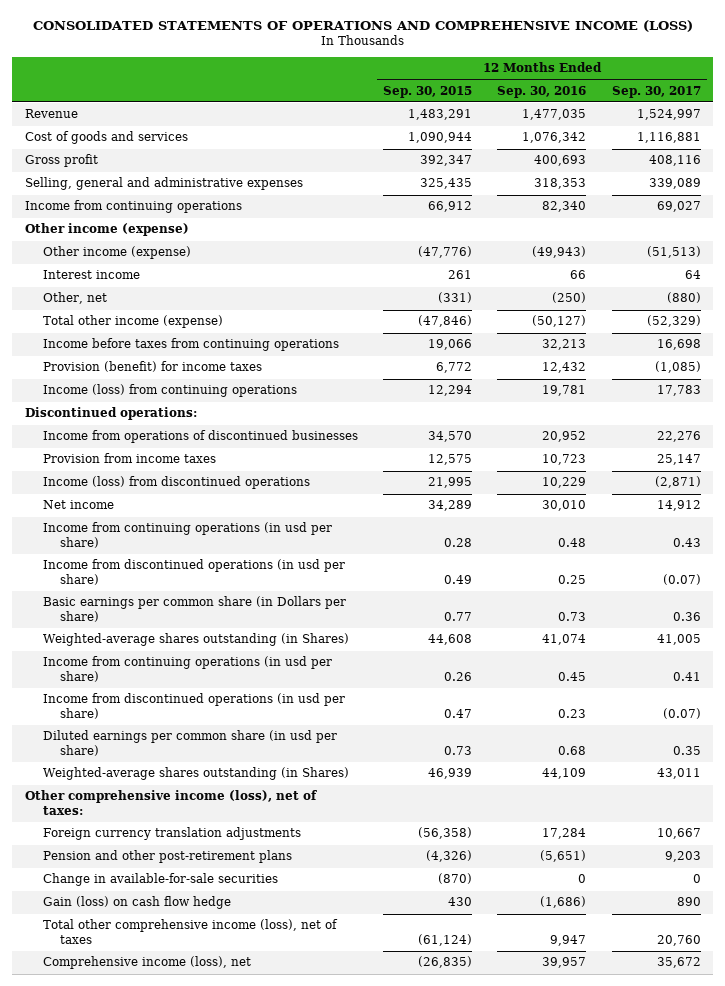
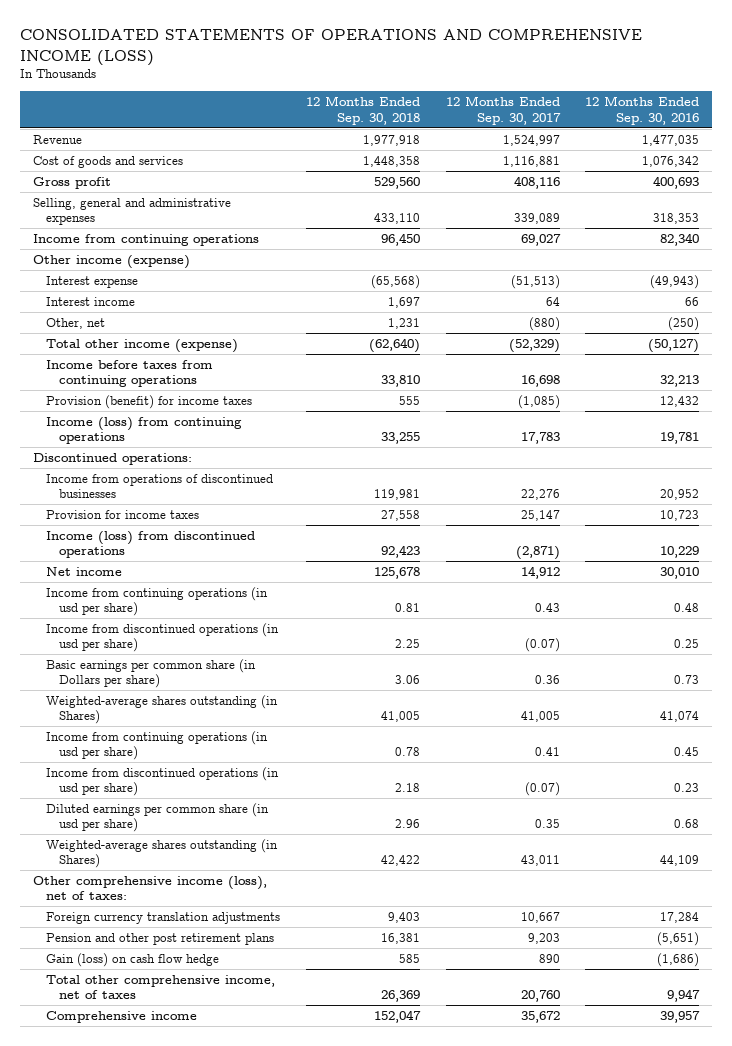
- | 12 Months Ended Sep. 30, 2015 | 12 Months Ended Sep. 30, 2016 | 12 Months Ended Sep. 30, 2017
+ | 12 Months Ended Sep. 30, 2018 | 12 Months Ended Sep. 30, 2017 | 12 Months Ended Sep. 30, 2016
- Other income (expense) | (47,776) | (49,943) | (51,513)
+ Interest expense | (65,568) | (51,513) | (49,943)
- Provision from income taxes | 12,575 | 10,723 | 25,147
+ Provision for income taxes | 27,558 | 25,147 | 10,723
- Pension and other post-retirement plans | (4,326) | (5,651) | 9,203
- Change in available-for-sale securities | (870) | 0 | 0
+ Pension and other post retirement plans | 16,381 | 9,203 | (5,651)
- Total other comprehensive income (loss), net of taxes | (61,124) | 9,947 | 20,760
- Comprehensive income (loss), net | (26,835) | 39,957 | 35,672
+ Total other comprehensive income, net of taxes | 26,369 | 20,760 | 9,947
+ Comprehensive income | 152,047 | 35,672 | 39,957

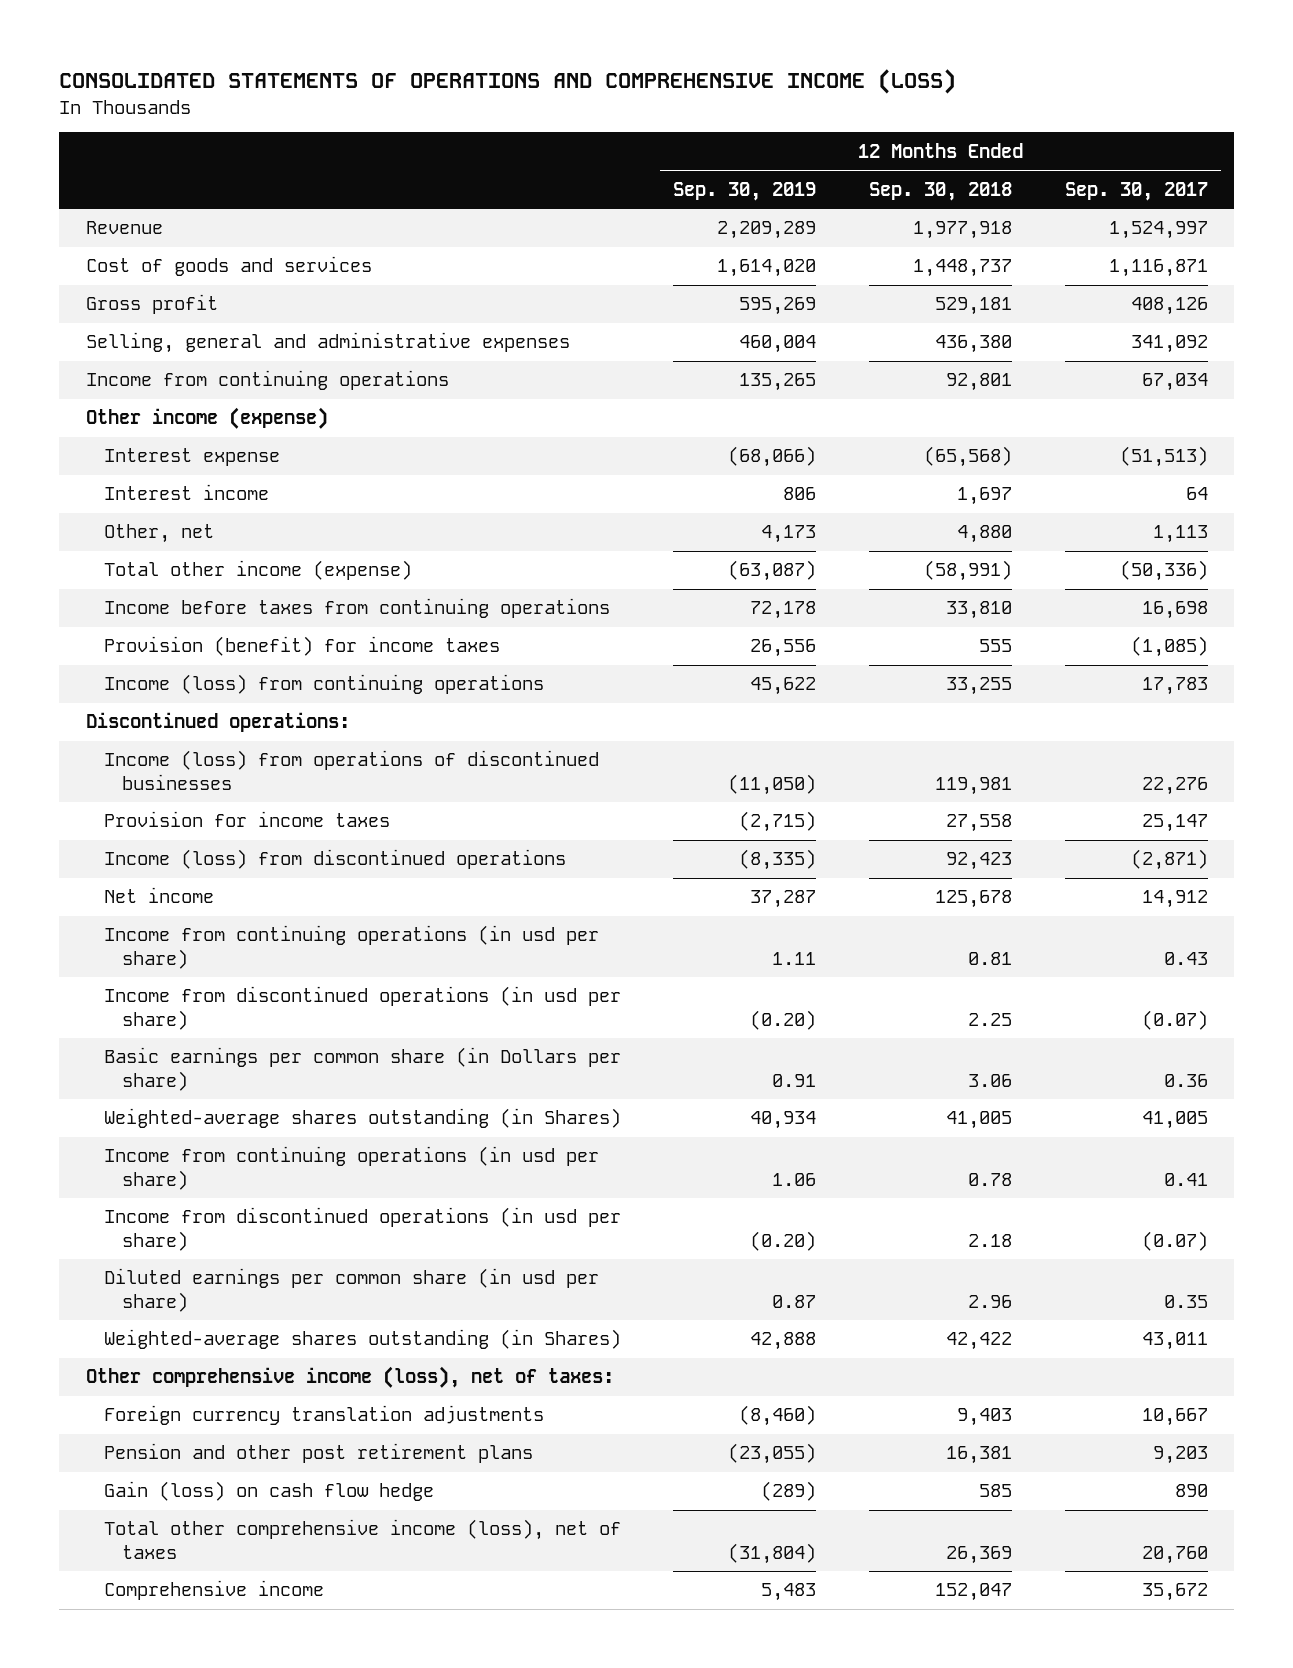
- | 12 Months Ended Sep. 30, 2018 | 12 Months Ended Sep. 30, 2017 | 12 Months Ended Sep. 30, 2016
+ | 12 Months Ended Sep. 30, 2019 | 12 Months Ended Sep. 30, 2018 | 12 Months Ended Sep. 30, 2017
- Cost of goods and services | 1,448,358 | 1,116,881 | 1,076,342
- Gross profit | 529,560 | 408,116 | 400,693
- Selling, general and administrative expenses | 433,110 | 339,089 | 318,353
- Income from continuing operations | 96,450 | 69,027 | 82,340
+ Cost of goods and services | 1,614,020 | 1,448,737 | 1,116,871
+ Gross profit | 595,269 | 529,181 | 408,126
+ Selling, general and administrative expenses | 460,004 | 436,380 | 341,092
+ Income from continuing operations | 135,265 | 92,801 | 67,034
- Other, net | 1,231 | (880) | (250)
- Total other income (expense) | (62,640) | (52,329) | (50,127)
+ Other, net | 4,173 | 4,880 | 1,113
+ Total other income (expense) | (63,087) | (58,991) | (50,336)
- Income from operations of discontinued businesses | 119,981 | 22,276 | 20,952
+ Income (loss) from operations of discontinued businesses | (11,050) | 119,981 | 22,276
- Total other comprehensive income, net of taxes | 26,369 | 20,760 | 9,947
+ Total other comprehensive income (loss), net of taxes | (31,804) | 26,369 | 20,760

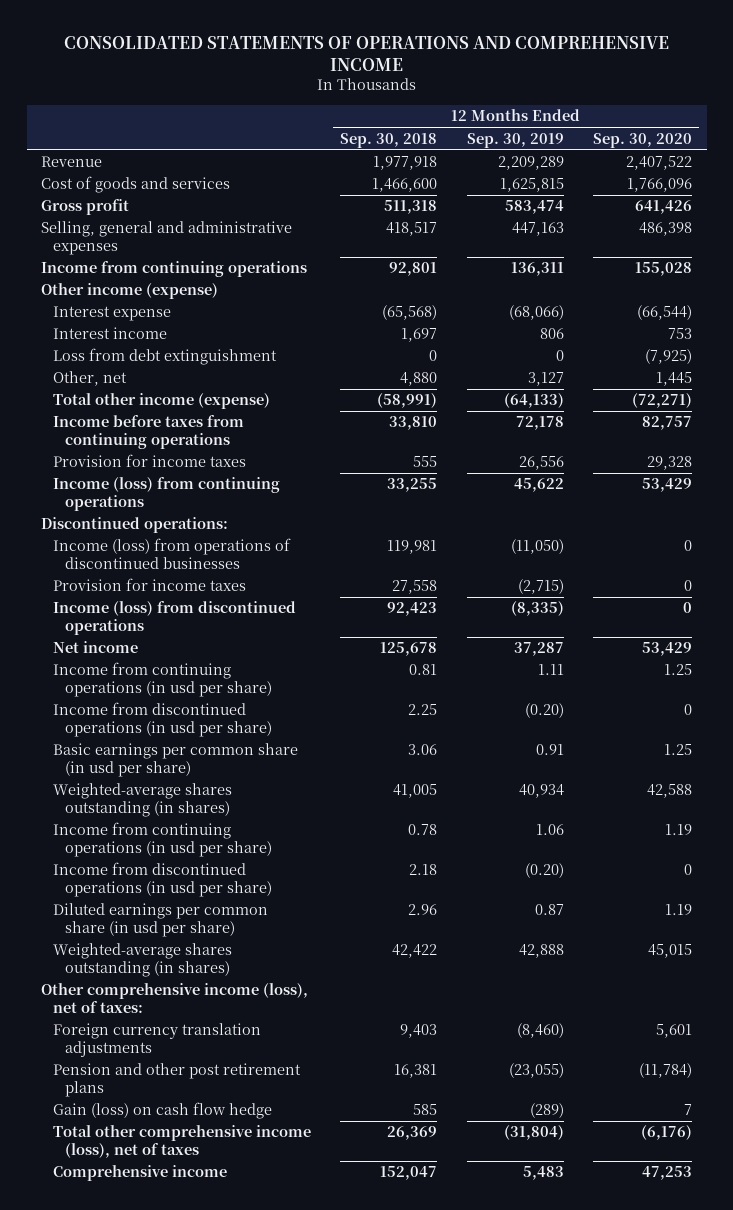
- CONSOLIDATED STATEMENTS OF OPERATIONS AND COMPREHENSIVE INCOME (LOSS)
+ CONSOLIDATED STATEMENTS OF OPERATIONS AND COMPREHENSIVE INCOME
- | 12 Months Ended Sep. 30, 2019 | 12 Months Ended Sep. 30, 2018 | 12 Months Ended Sep. 30, 2017
+ | 12 Months Ended Sep. 30, 2018 | 12 Months Ended Sep. 30, 2019 | 12 Months Ended Sep. 30, 2020
- Cost of goods and services | 1,614,020 | 1,448,737 | 1,116,871
- Gross profit | 595,269 | 529,181 | 408,126
- Selling, general and administrative expenses | 460,004 | 436,380 | 341,092
- Income from continuing operations | 135,265 | 92,801 | 67,034
+ Cost of goods and services | 1,466,600 | 1,625,815 | 1,766,096
+ Gross profit | 511,318 | 583,474 | 641,426
+ Selling, general and administrative expenses | 418,517 | 447,163 | 486,398
+ Income from continuing operations | 92,801 | 136,311 | 155,028
- Other, net | 4,173 | 4,880 | 1,113
- Total other income (expense) | (63,087) | (58,991) | (50,336)
+ Loss from debt extinguishment | 0 | 0 | (7,925)
+ Other, net | 4,880 | 3,127 | 1,445
+ Total other income (expense) | (58,991) | (64,133) | (72,271)
- Provision (benefit) for income taxes | 26,556 | 555 | (1,085)
+ Provision for income taxes | 555 | 26,556 | 29,328
- Basic earnings per common share (in Dollars per share) | 0.91 | 3.06 | 0.36
- Weighted-average shares outstanding (in Shares) | 40,934 | 41,005 | 41,005
+ Basic earnings per common share (in usd per share) | 3.06 | 0.91 | 1.25
+ Weighted-average shares outstanding (in shares) | 41,005 | 40,934 | 42,588
- Weighted-average shares outstanding (in Shares) | 42,888 | 42,422 | 43,011
+ Weighted-average shares outstanding (in shares) | 42,422 | 42,888 | 45,015

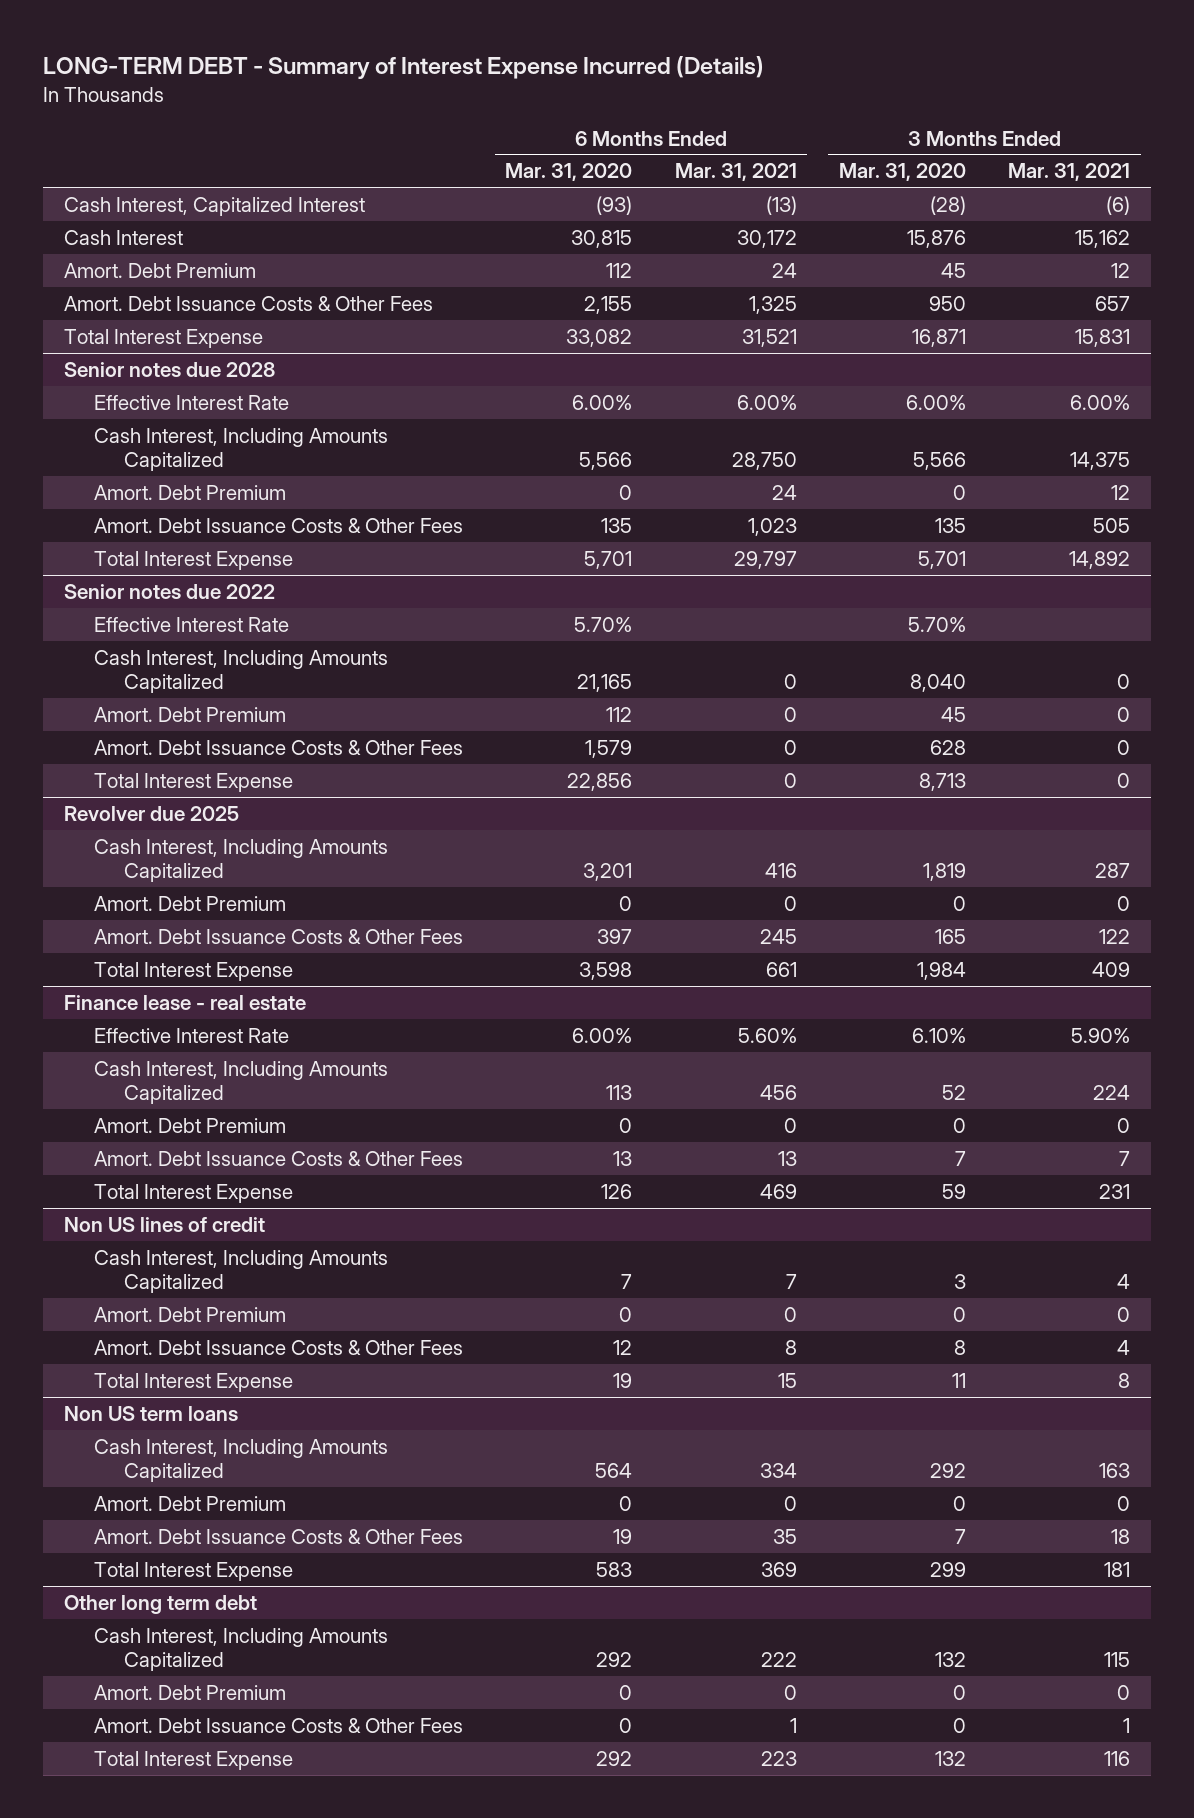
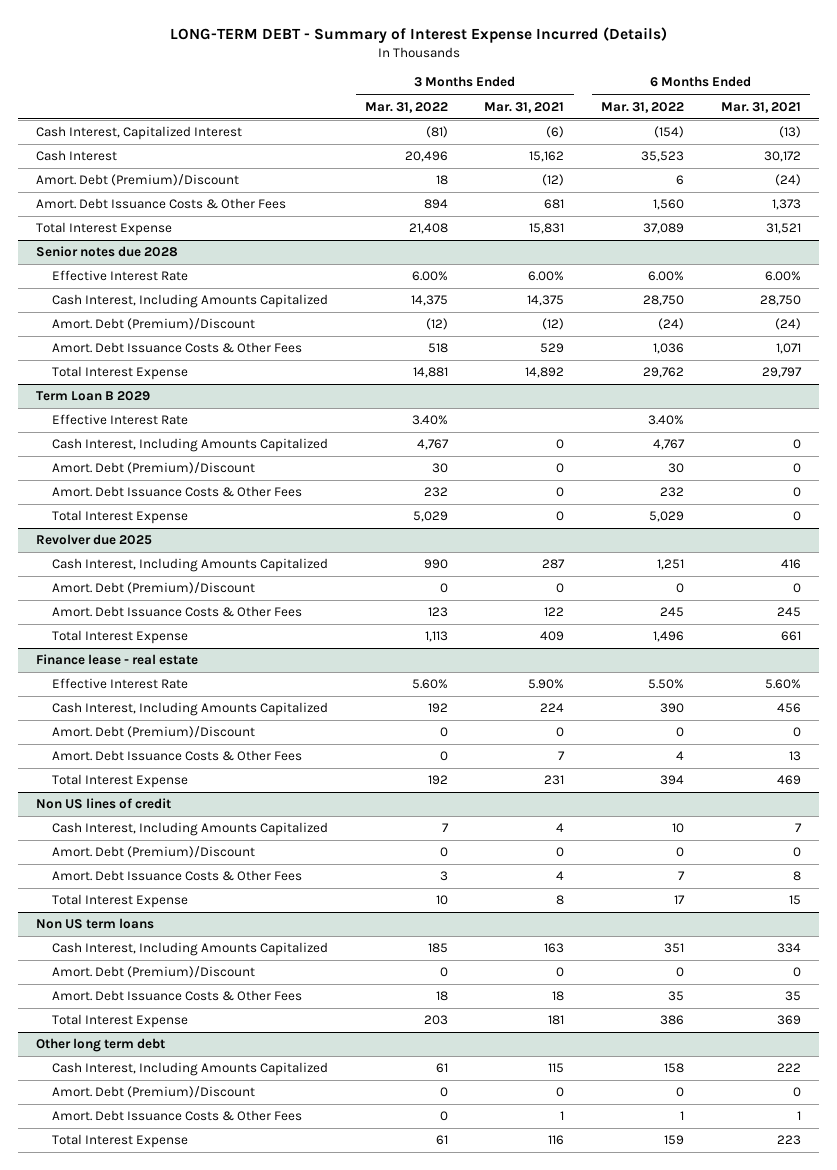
- | 6 Months Ended Mar. 31, 2020 | 6 Months Ended Mar. 31, 2021 | 3 Months Ended Mar. 31, 2020 | 3 Months Ended Mar. 31, 2021
+ | 3 Months Ended Mar. 31, 2022 | 3 Months Ended Mar. 31, 2021 | 6 Months Ended Mar. 31, 2022 | 6 Months Ended Mar. 31, 2021
- Amort. Debt Premium | 112 | 24 | 45 | 12
- Amort. Debt Issuance Costs & Other Fees | 2,155 | 1,325 | 950 | 657
+ Amort. Debt (Premium)/Discount | 18 | (12) | 6 | (24)
+ Amort. Debt Issuance Costs & Other Fees | 894 | 681 | 1,560 | 1,373
@ Senior notes due 2028
- Amort. Debt Premium | 0 | 24 | 0 | 12
- Amort. Debt Issuance Costs & Other Fees | 135 | 1,023 | 135 | 505
+ Amort. Debt (Premium)/Discount | (12) | (12) | (24) | (24)
+ Amort. Debt Issuance Costs & Other Fees | 518 | 529 | 1,036 | 1,071
- Senior notes due 2022
+ Term Loan B 2029
- Amort. Debt Premium | 112 | 0 | 45 | 0
+ Amort. Debt (Premium)/Discount | 30 | 0 | 30 | 0
@ Revolver due 2025
- Amort. Debt Premium | 0 | 0 | 0 | 0
+ Amort. Debt (Premium)/Discount | 0 | 0 | 0 | 0
@ Finance lease - real estate
- Amort. Debt Premium | 0 | 0 | 0 | 0
+ Amort. Debt (Premium)/Discount | 0 | 0 | 0 | 0
@ Non US lines of credit
- Amort. Debt Premium | 0 | 0 | 0 | 0
+ Amort. Debt (Premium)/Discount | 0 | 0 | 0 | 0
@ Non US term loans
- Amort. Debt Premium | 0 | 0 | 0 | 0
+ Amort. Debt (Premium)/Discount | 0 | 0 | 0 | 0
@ Other long term debt
- Amort. Debt Premium | 0 | 0 | 0 | 0
+ Amort. Debt (Premium)/Discount | 0 | 0 | 0 | 0

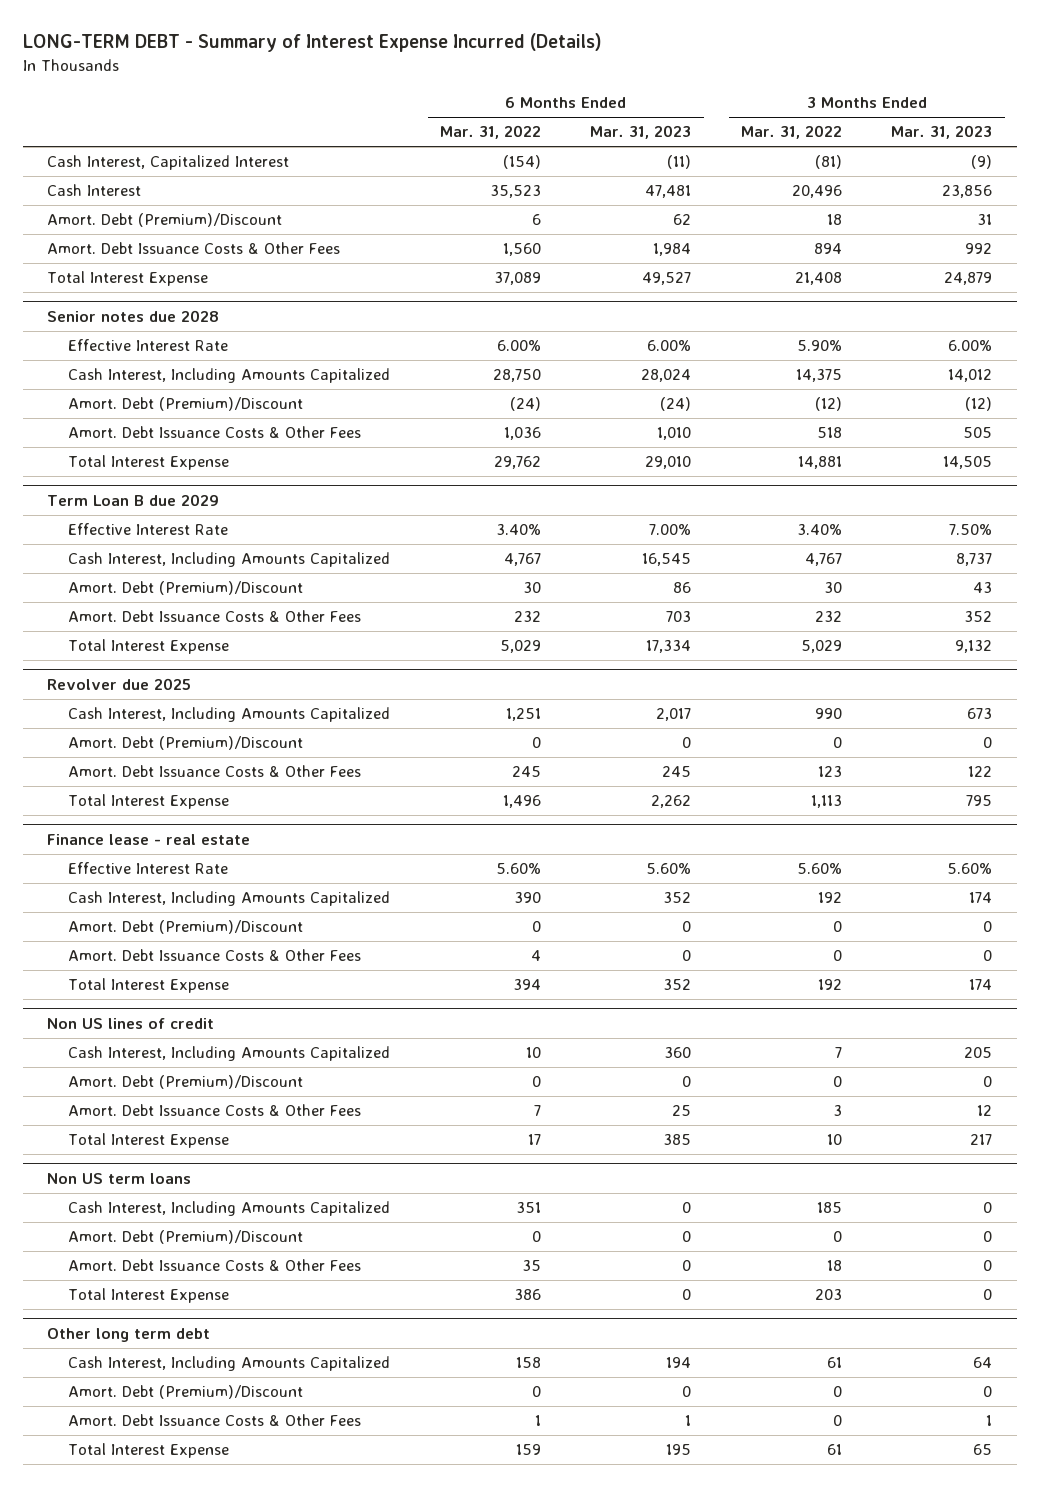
- | 3 Months Ended Mar. 31, 2022 | 3 Months Ended Mar. 31, 2021 | 6 Months Ended Mar. 31, 2022 | 6 Months Ended Mar. 31, 2021
+ | 6 Months Ended Mar. 31, 2022 | 6 Months Ended Mar. 31, 2023 | 3 Months Ended Mar. 31, 2022 | 3 Months Ended Mar. 31, 2023
@ Senior notes due 2028
- Effective Interest Rate | 6.00% | 6.00% | 6.00% | 6.00%
+ Effective Interest Rate | 6.00% | 6.00% | 5.90% | 6.00%
- Term Loan B 2029
+ Term Loan B due 2029
@ Finance lease - real estate
- Effective Interest Rate | 5.60% | 5.90% | 5.50% | 5.60%
+ Effective Interest Rate | 5.60% | 5.60% | 5.60% | 5.60%

